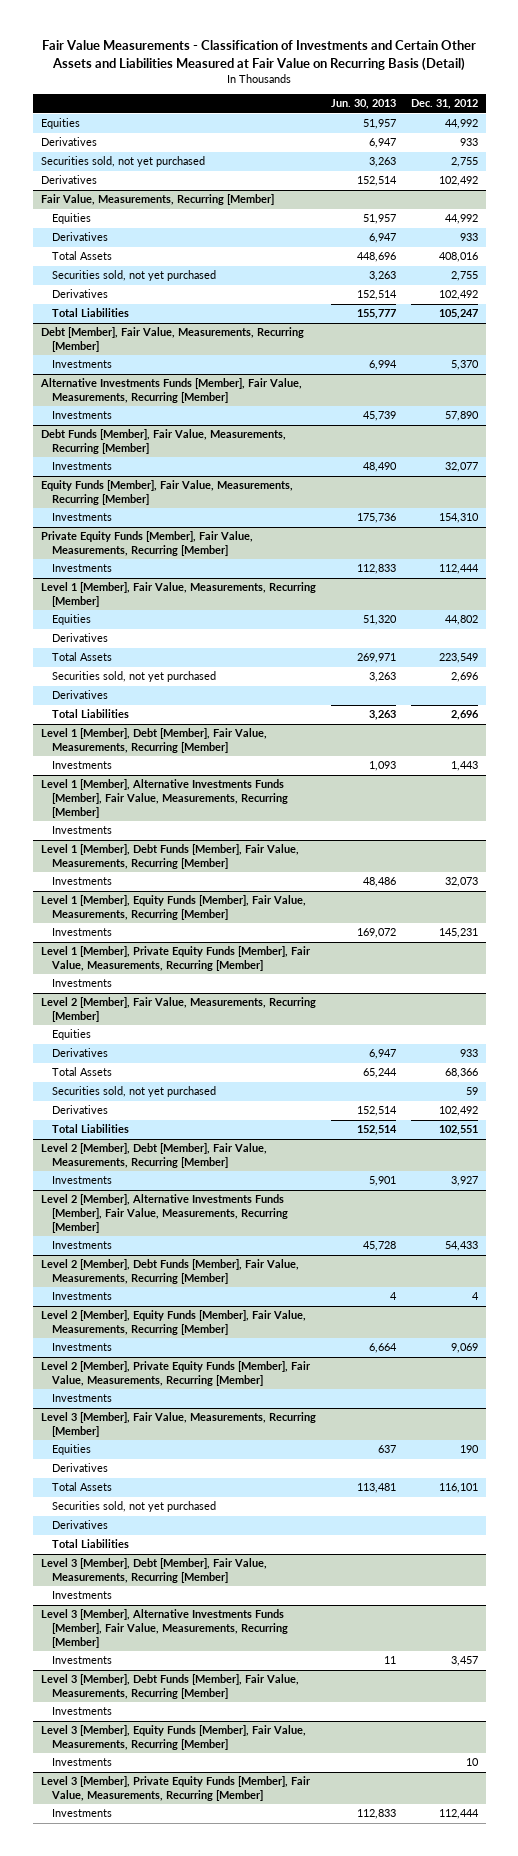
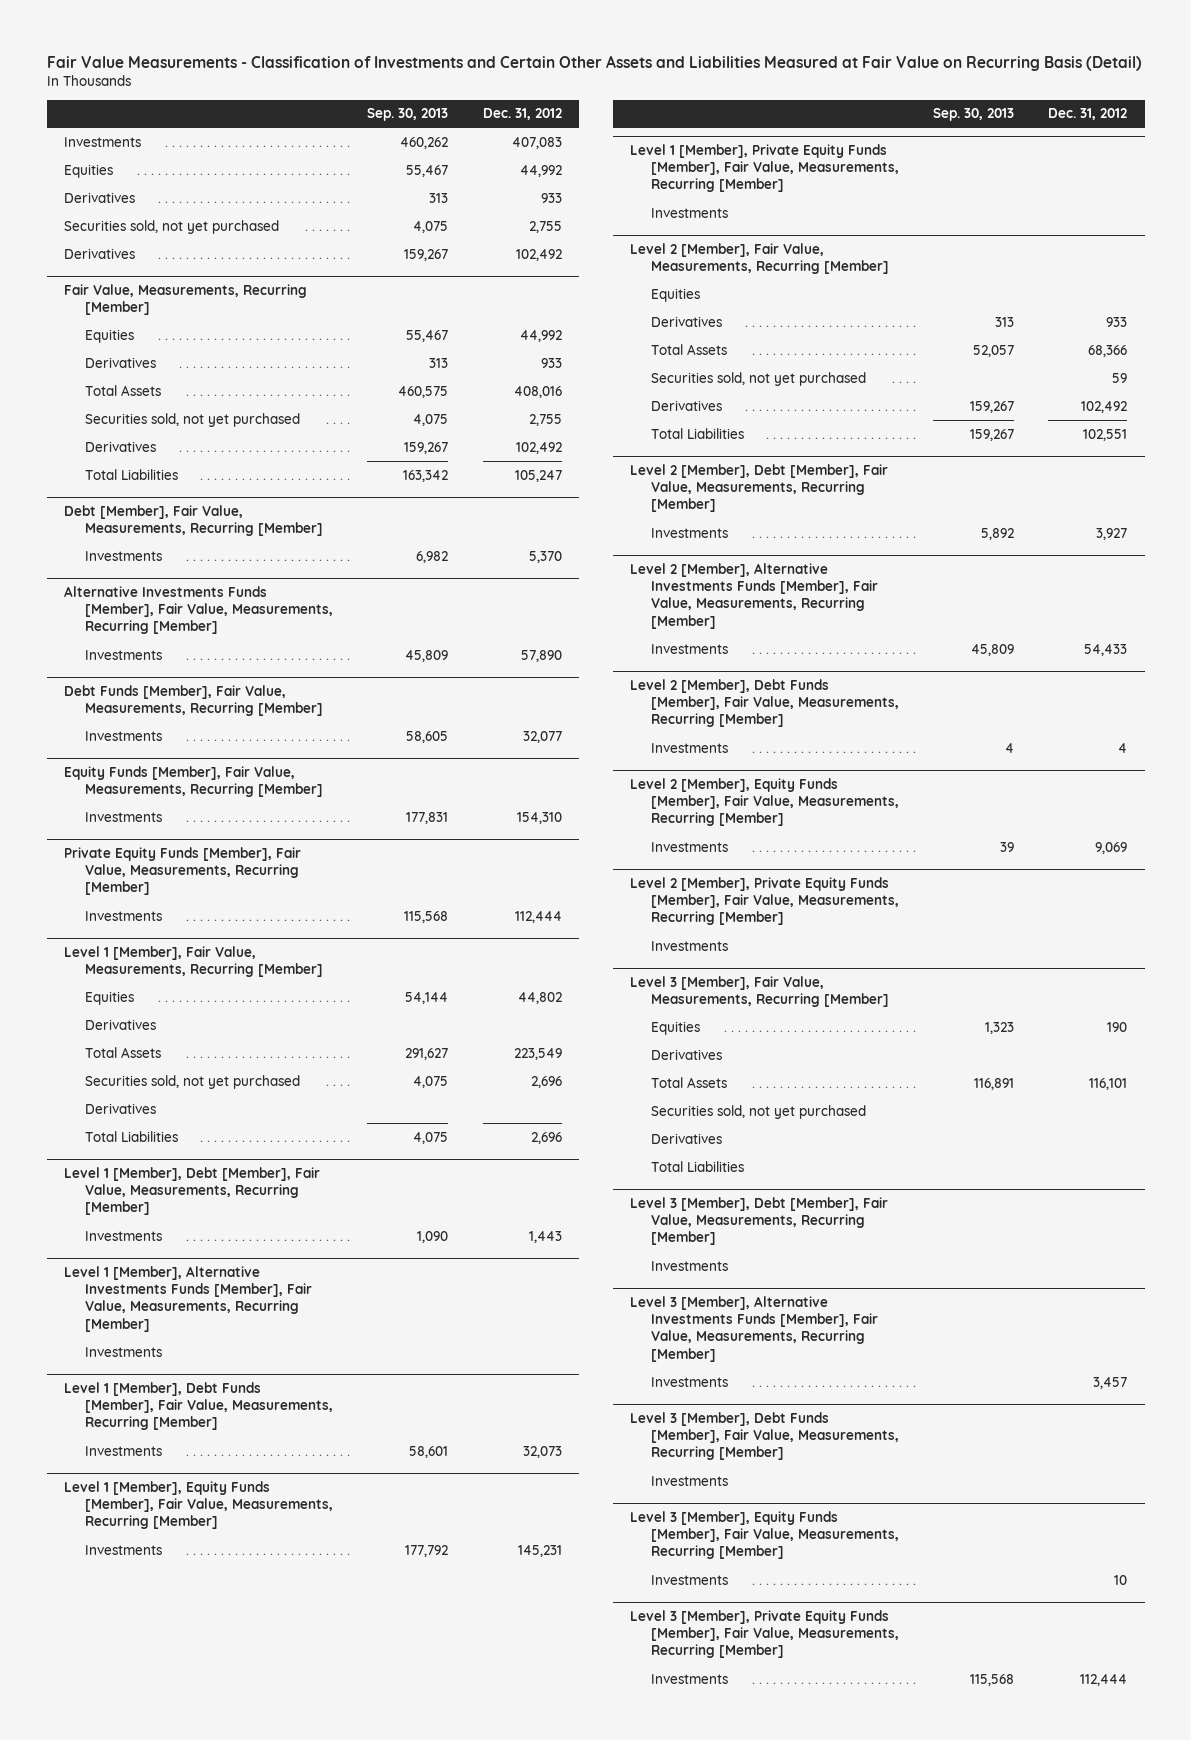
- | Jun. 30, 2013 | Dec. 31, 2012
+ | Sep. 30, 2013 | Dec. 31, 2012
+ Investments | 460,262 | 407,083

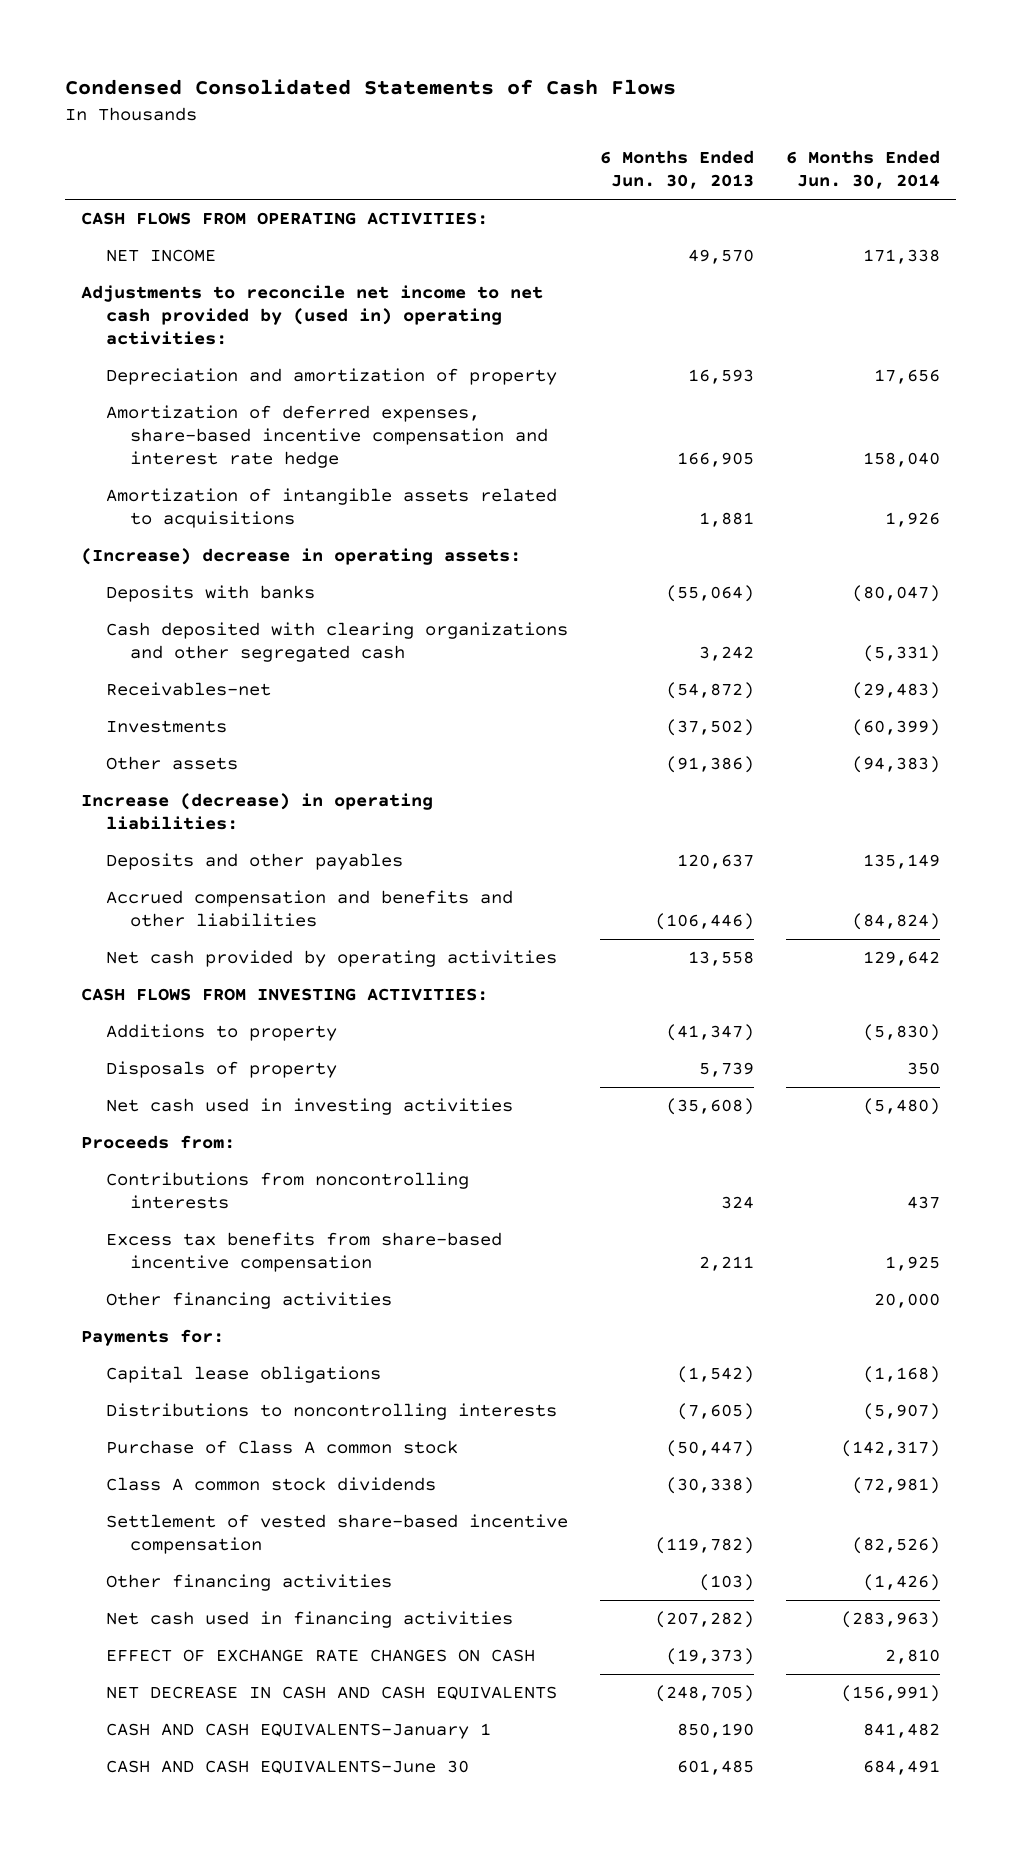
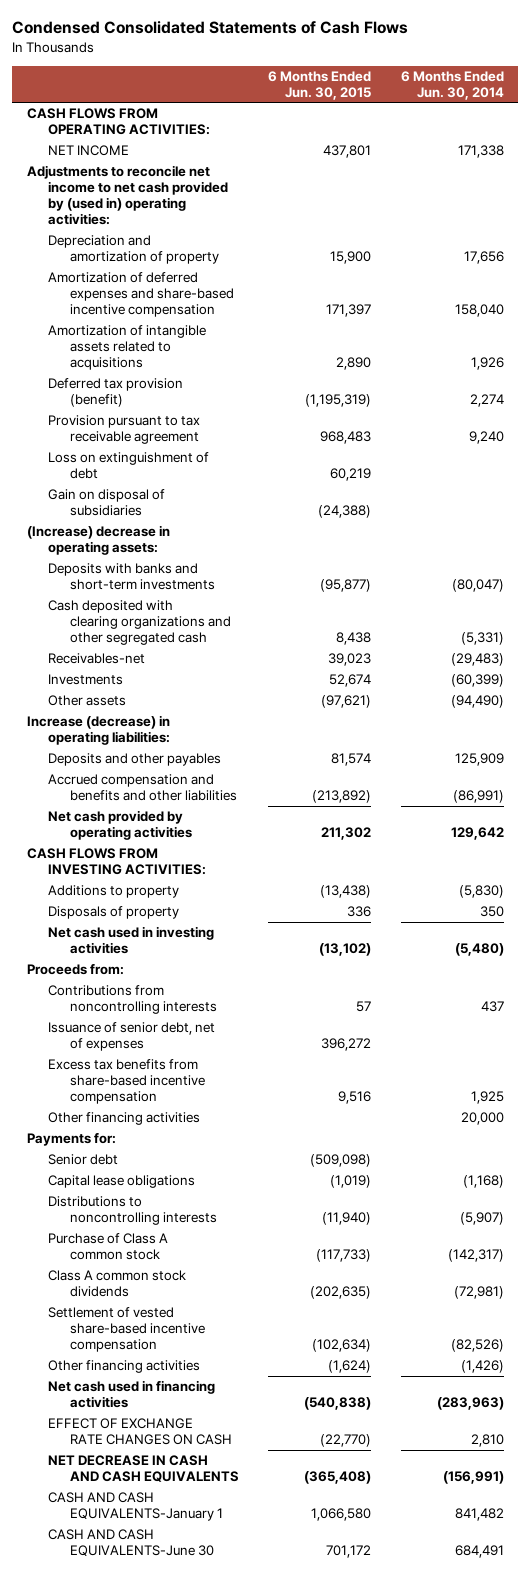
- | 6 Months Ended Jun. 30, 2013 | 6 Months Ended Jun. 30, 2014
+ | 6 Months Ended Jun. 30, 2015 | 6 Months Ended Jun. 30, 2014
- Amortization of deferred expenses, share-based incentive compensation and interest rate hedge | 166,905 | 158,040
+ Amortization of deferred expenses and share-based incentive compensation | 171,397 | 158,040
+ Deferred tax provision (benefit) | (1,195,319) | 2,274
+ Provision pursuant to tax receivable agreement | 968,483 | 9,240
+ Loss on extinguishment of debt | 60,219 |
+ Gain on disposal of subsidiaries | (24,388) |
- Deposits with banks | (55,064) | (80,047)
+ Deposits with banks and short-term investments | (95,877) | (80,047)
- Other assets | (91,386) | (94,383)
+ Other assets | (97,621) | (94,490)
- Deposits and other payables | 120,637 | 135,149
- Accrued compensation and benefits and other liabilities | (106,446) | (84,824)
+ Deposits and other payables | 81,574 | 125,909
+ Accrued compensation and benefits and other liabilities | (213,892) | (86,991)
+ Issuance of senior debt, net of expenses | 396,272 |
+ Senior debt | (509,098) |

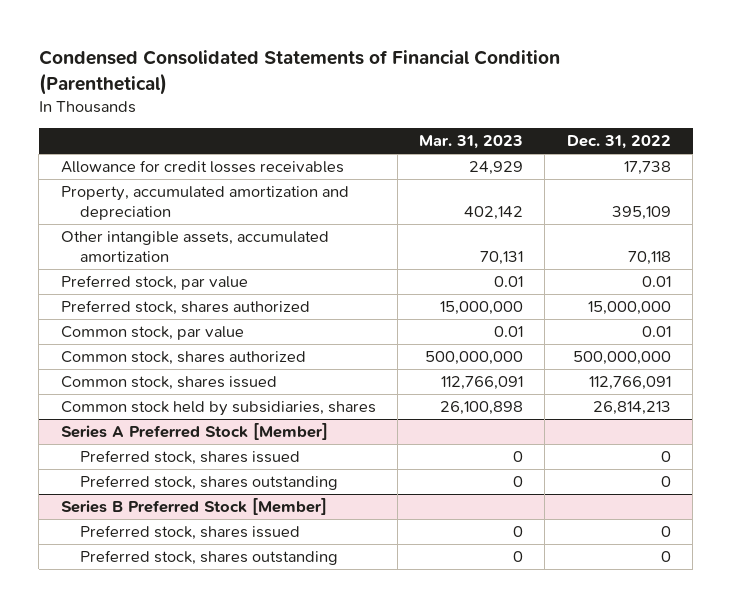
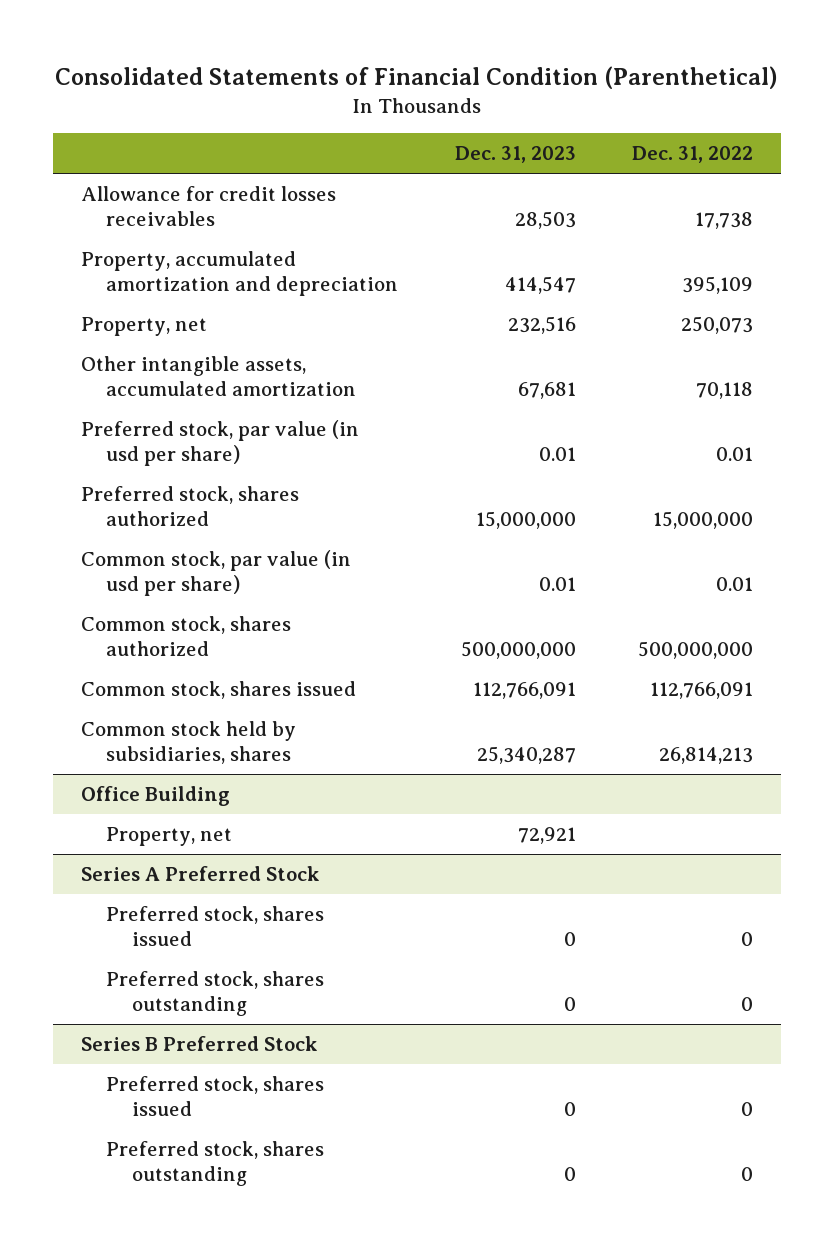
- Condensed Consolidated Statements of Financial Condition (Parenthetical)
+ Consolidated Statements of Financial Condition (Parenthetical)
- | Mar. 31, 2023 | Dec. 31, 2022
+ | Dec. 31, 2023 | Dec. 31, 2022
+ Property, net | 232,516 | 250,073
- Preferred stock, par value | 0.01 | 0.01
+ Preferred stock, par value (in usd per share) | 0.01 | 0.01
- Common stock, par value | 0.01 | 0.01
+ Common stock, par value (in usd per share) | 0.01 | 0.01
- Series A Preferred Stock [Member]
+ Office Building
+ Property, net | 72,921 |
+ Series A Preferred Stock
- Series B Preferred Stock [Member]
+ Series B Preferred Stock

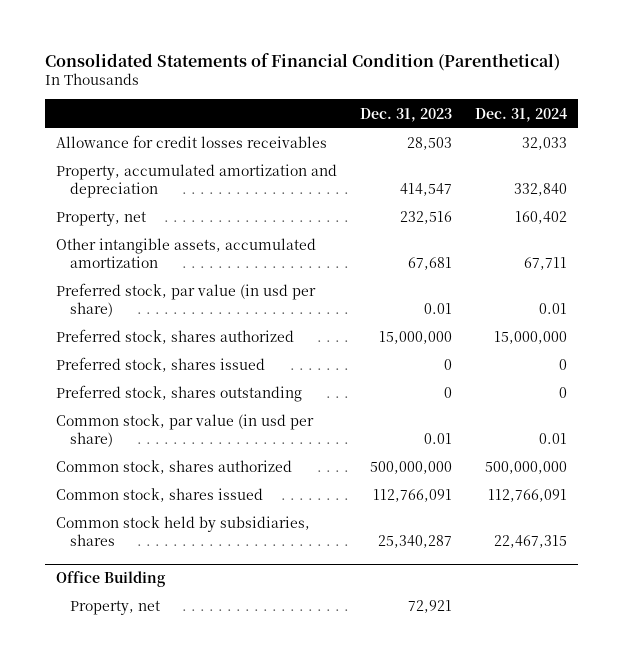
- | Dec. 31, 2023 | Dec. 31, 2022
+ | Dec. 31, 2023 | Dec. 31, 2024
+ Preferred stock, shares issued | 0 | 0
+ Preferred stock, shares outstanding | 0 | 0
- Series A Preferred Stock
- Preferred stock, shares issued | 0 | 0
- Preferred stock, shares outstanding | 0 | 0
- Series B Preferred Stock
- Preferred stock, shares issued | 0 | 0
- Preferred stock, shares outstanding | 0 | 0

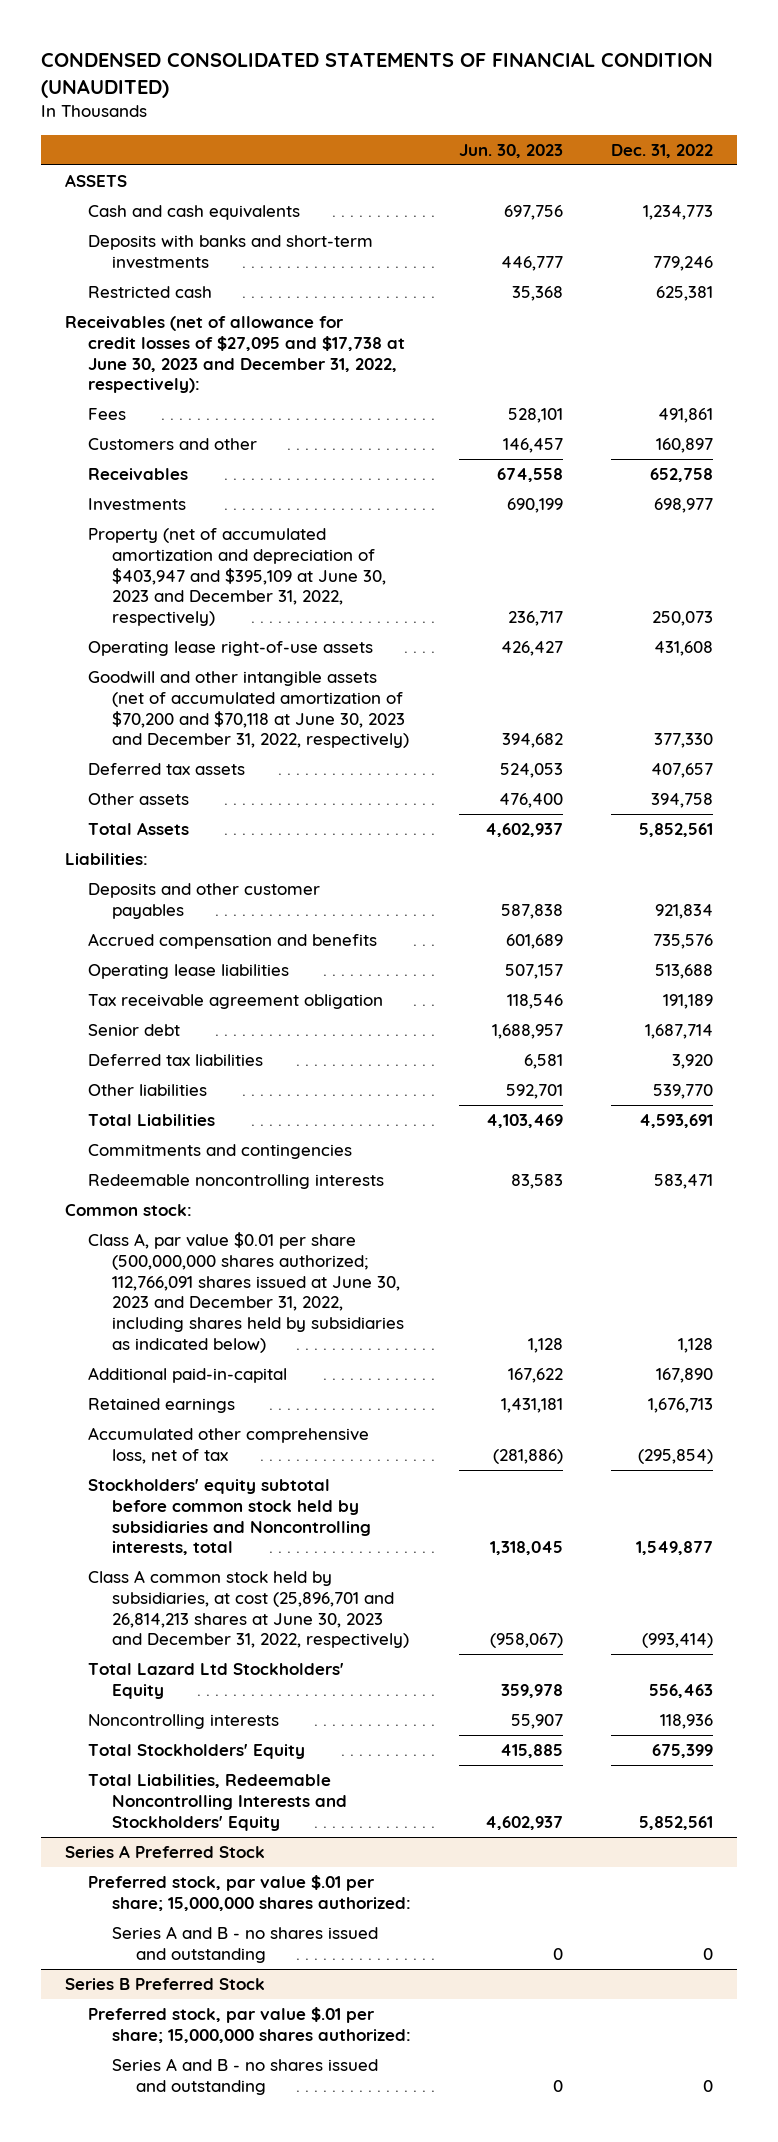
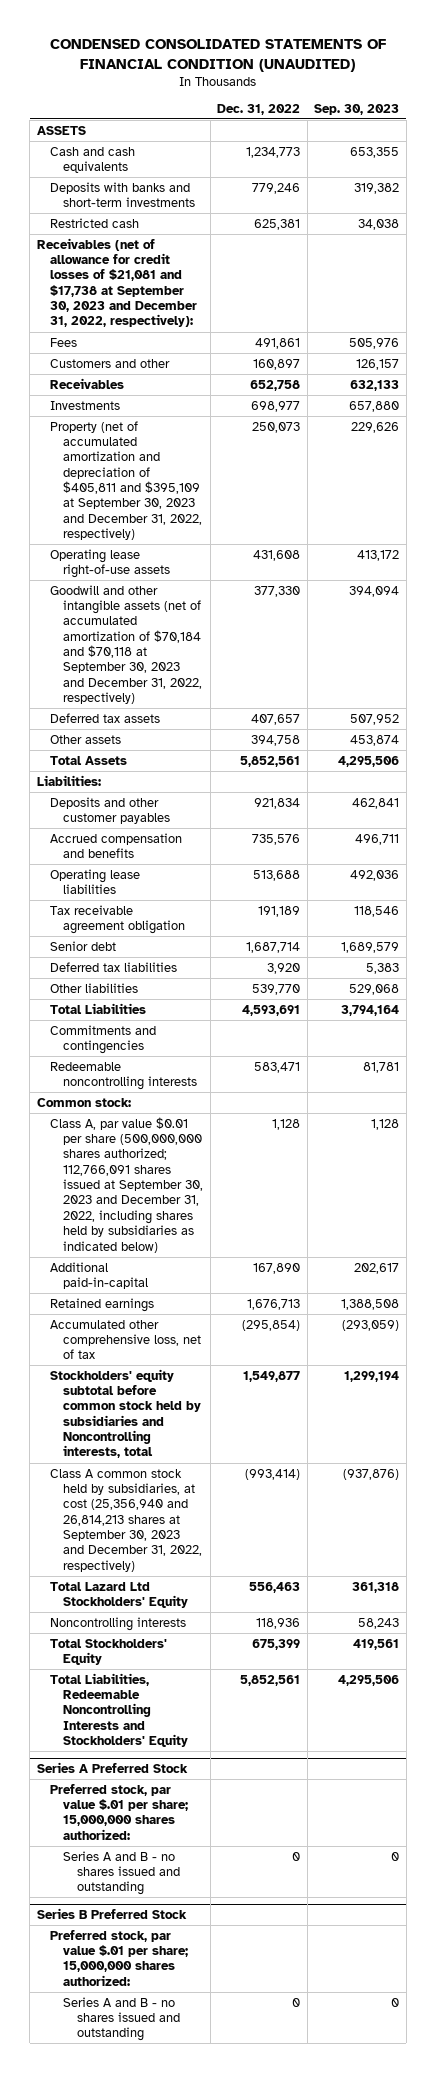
- | Jun. 30, 2023 | Dec. 31, 2022
+ | Dec. 31, 2022 | Sep. 30, 2023
- Receivables (net of allowance for credit losses of $27,095 and $17,738 at June 30, 2023 and December 31, 2022, respectively):
+ Receivables (net of allowance for credit losses of $21,081 and $17,738 at September 30, 2023 and December 31, 2022, respectively):
- Property (net of accumulated amortization and depreciation of $403,947 and $395,109 at June 30, 2023 and December 31, 2022, respectively) | 236,717 | 250,073
+ Property (net of accumulated amortization and depreciation of $405,811 and $395,109 at September 30, 2023 and December 31, 2022, respectively) | 250,073 | 229,626
- Goodwill and other intangible assets (net of accumulated amortization of $70,200 and $70,118 at June 30, 2023 and December 31, 2022, respectively) | 394,682 | 377,330
+ Goodwill and other intangible assets (net of accumulated amortization of $70,184 and $70,118 at September 30, 2023 and December 31, 2022, respectively) | 377,330 | 394,094
- Class A, par value $0.01 per share (500,000,000 shares authorized; 112,766,091 shares issued at June 30, 2023 and December 31, 2022, including shares held by subsidiaries as indicated below) | 1,128 | 1,128
+ Class A, par value $0.01 per share (500,000,000 shares authorized; 112,766,091 shares issued at September 30, 2023 and December 31, 2022, including shares held by subsidiaries as indicated below) | 1,128 | 1,128
- Class A common stock held by subsidiaries, at cost (25,896,701 and 26,814,213 shares at June 30, 2023 and December 31, 2022, respectively) | (958,067) | (993,414)
+ Class A common stock held by subsidiaries, at cost (25,356,940 and 26,814,213 shares at September 30, 2023 and December 31, 2022, respectively) | (993,414) | (937,876)

